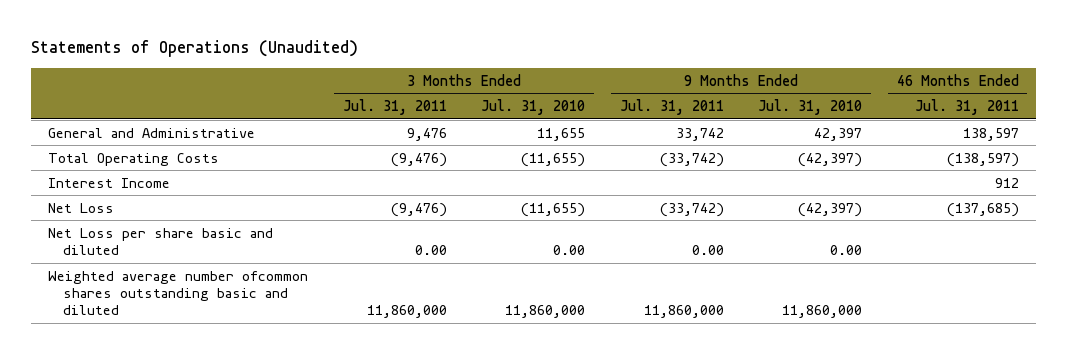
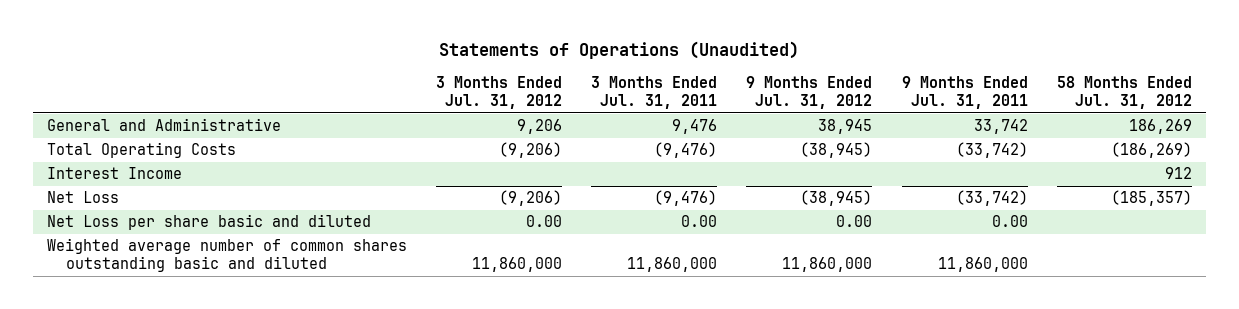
- | 3 Months Ended Jul. 31, 2011 | 3 Months Ended Jul. 31, 2010 | 9 Months Ended Jul. 31, 2011 | 9 Months Ended Jul. 31, 2010 | 46 Months Ended Jul. 31, 2011
+ | 3 Months Ended Jul. 31, 2012 | 3 Months Ended Jul. 31, 2011 | 9 Months Ended Jul. 31, 2012 | 9 Months Ended Jul. 31, 2011 | 58 Months Ended Jul. 31, 2012
- Weighted average number ofcommon shares outstanding basic and diluted | 11,860,000 | 11,860,000 | 11,860,000 | 11,860,000 |
+ Weighted average number of common shares outstanding basic and diluted | 11,860,000 | 11,860,000 | 11,860,000 | 11,860,000 |

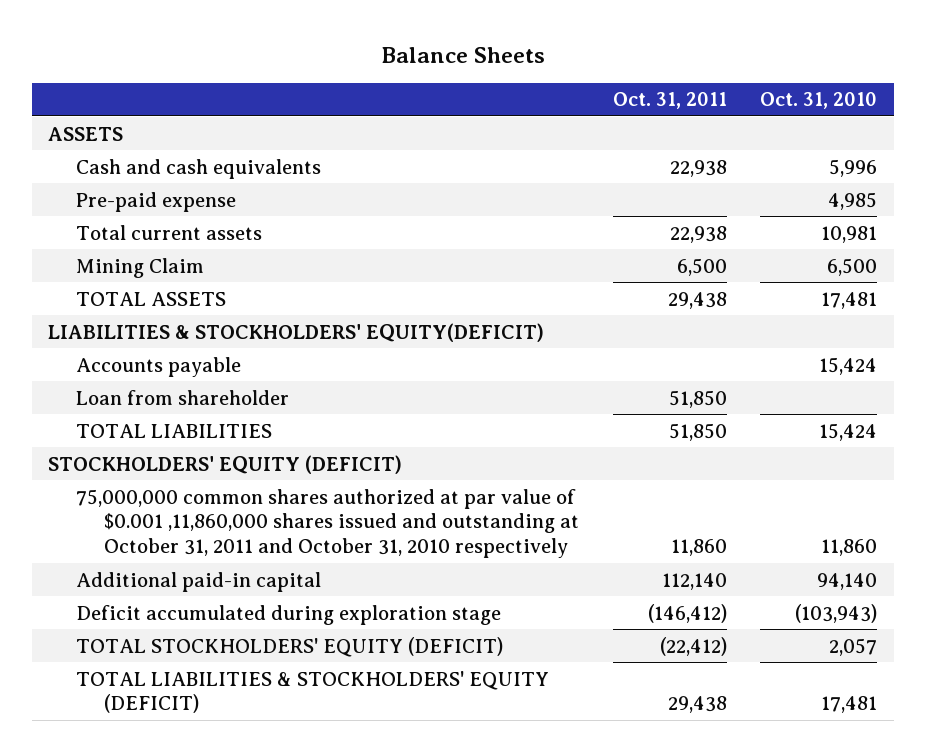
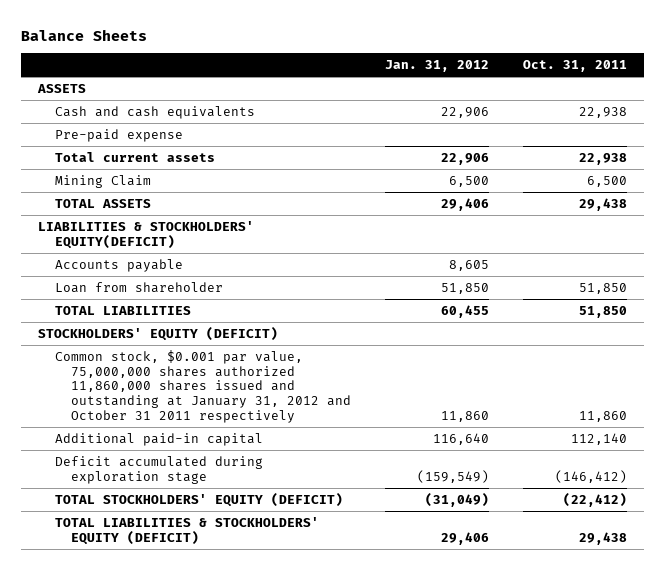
- | Oct. 31, 2011 | Oct. 31, 2010
+ | Jan. 31, 2012 | Oct. 31, 2011
- 75,000,000 common shares authorized at par value of $0.001 ,11,860,000 shares issued and outstanding at October 31, 2011 and October 31, 2010 respectively | 11,860 | 11,860
+ Common stock, $0.001 par value, 75,000,000 shares authorized 11,860,000 shares issued and outstanding at January 31, 2012 and October 31 2011 respectively | 11,860 | 11,860

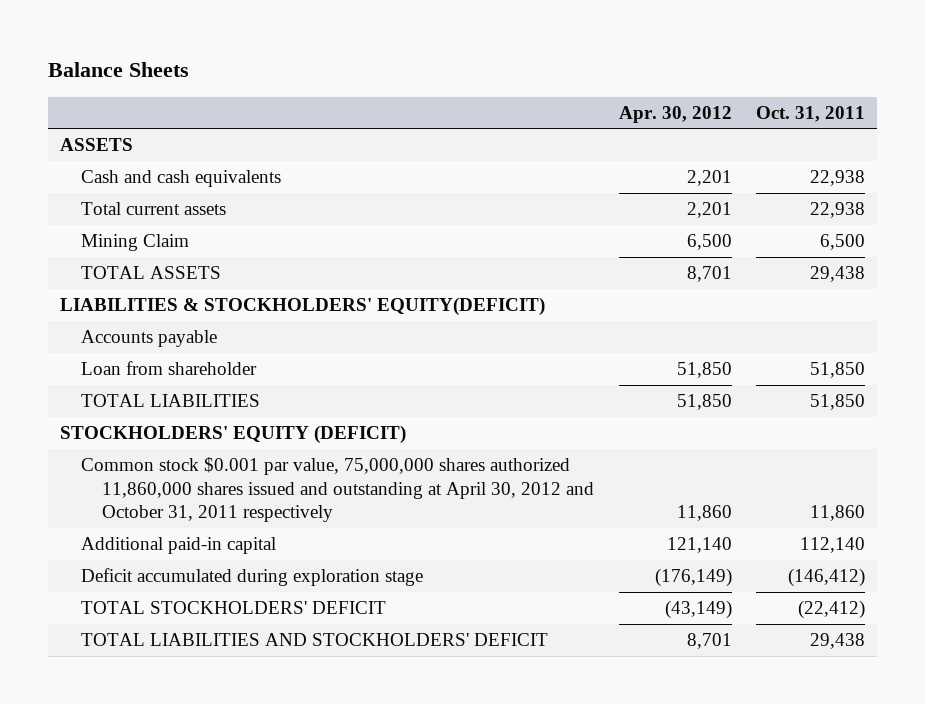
- | Jan. 31, 2012 | Oct. 31, 2011
+ | Apr. 30, 2012 | Oct. 31, 2011
- Pre-paid expense
- Common stock, $0.001 par value, 75,000,000 shares authorized 11,860,000 shares issued and outstanding at January 31, 2012 and October 31 2011 respectively | 11,860 | 11,860
+ Common stock $0.001 par value, 75,000,000 shares authorized 11,860,000 shares issued and outstanding at April 30, 2012 and October 31, 2011 respectively | 11,860 | 11,860
- TOTAL STOCKHOLDERS' EQUITY (DEFICIT) | (31,049) | (22,412)
- TOTAL LIABILITIES & STOCKHOLDERS' EQUITY (DEFICIT) | 29,406 | 29,438
+ TOTAL STOCKHOLDERS' DEFICIT | (43,149) | (22,412)
+ TOTAL LIABILITIES AND STOCKHOLDERS' DEFICIT | 8,701 | 29,438

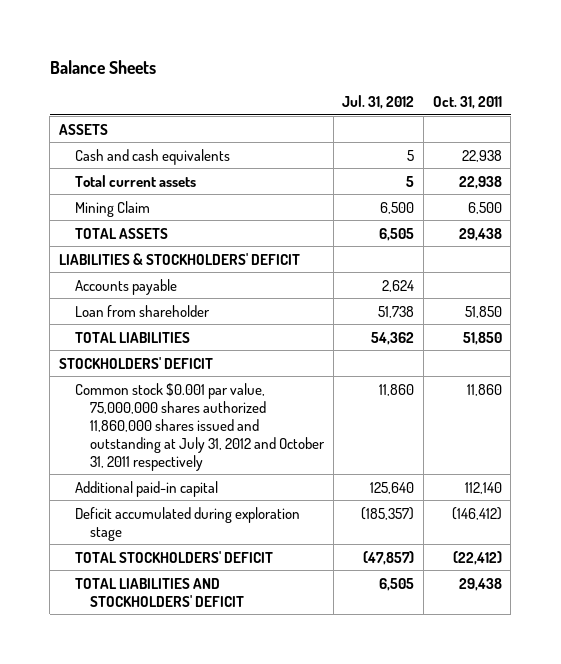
- | Apr. 30, 2012 | Oct. 31, 2011
+ | Jul. 31, 2012 | Oct. 31, 2011
- LIABILITIES & STOCKHOLDERS' EQUITY(DEFICIT)
+ LIABILITIES & STOCKHOLDERS' DEFICIT
- STOCKHOLDERS' EQUITY (DEFICIT)
- Common stock $0.001 par value, 75,000,000 shares authorized 11,860,000 shares issued and outstanding at April 30, 2012 and October 31, 2011 respectively | 11,860 | 11,860
+ STOCKHOLDERS' DEFICIT
+ Common stock $0.001 par value, 75,000,000 shares authorized 11,860,000 shares issued and outstanding at July 31, 2012 and October 31, 2011 respectively | 11,860 | 11,860

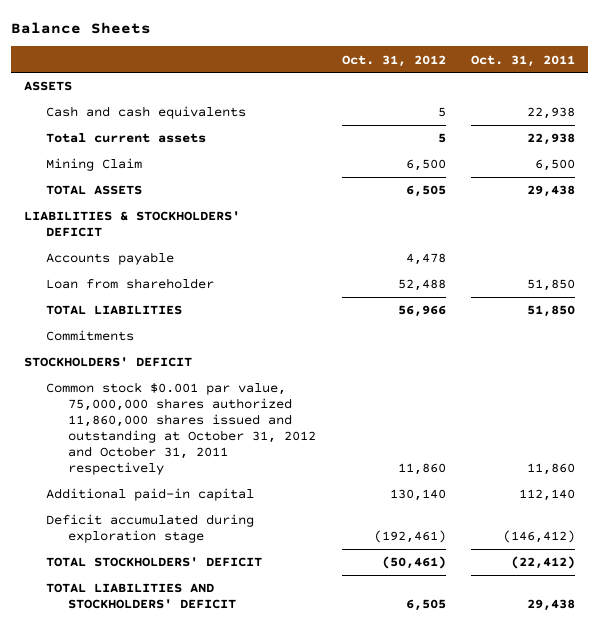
- | Jul. 31, 2012 | Oct. 31, 2011
+ | Oct. 31, 2012 | Oct. 31, 2011
+ Commitments
- Common stock $0.001 par value, 75,000,000 shares authorized 11,860,000 shares issued and outstanding at July 31, 2012 and October 31, 2011 respectively | 11,860 | 11,860
+ Common stock $0.001 par value, 75,000,000 shares authorized 11,860,000 shares issued and outstanding at October 31, 2012 and October 31, 2011 respectively | 11,860 | 11,860

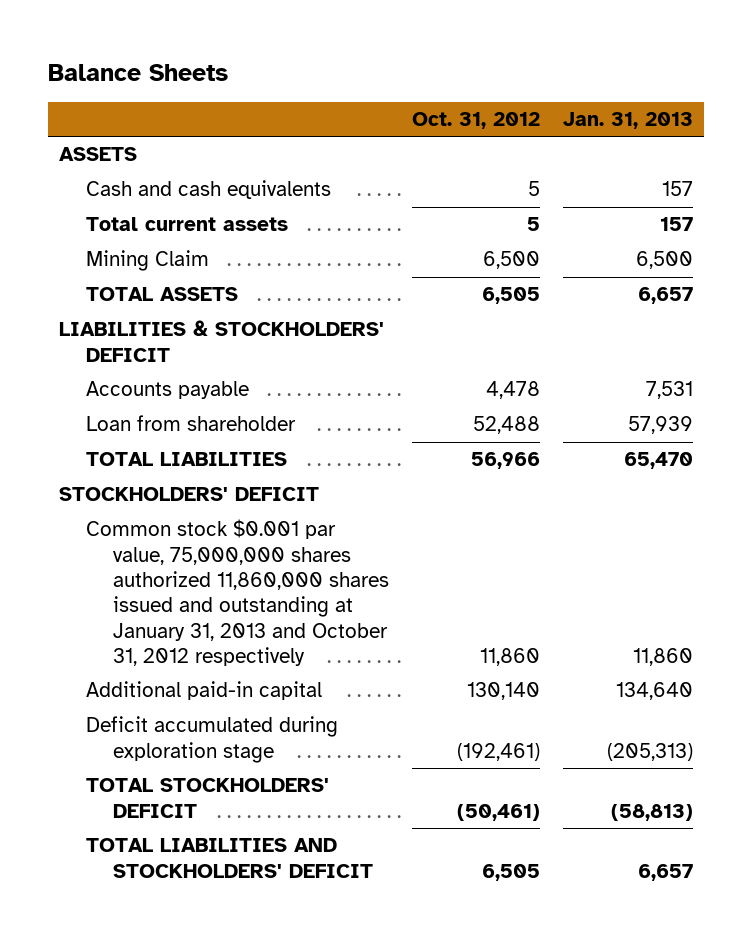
- | Oct. 31, 2012 | Oct. 31, 2011
+ | Oct. 31, 2012 | Jan. 31, 2013
- Commitments
- Common stock $0.001 par value, 75,000,000 shares authorized 11,860,000 shares issued and outstanding at October 31, 2012 and October 31, 2011 respectively | 11,860 | 11,860
+ Common stock $0.001 par value, 75,000,000 shares authorized 11,860,000 shares issued and outstanding at January 31, 2013 and October 31, 2012 respectively | 11,860 | 11,860

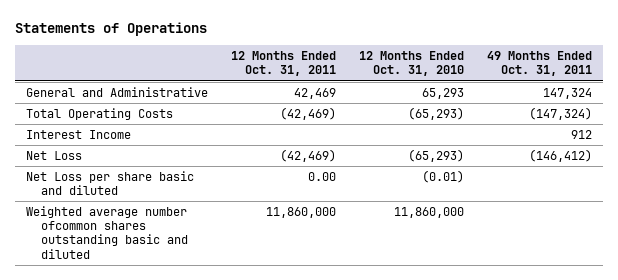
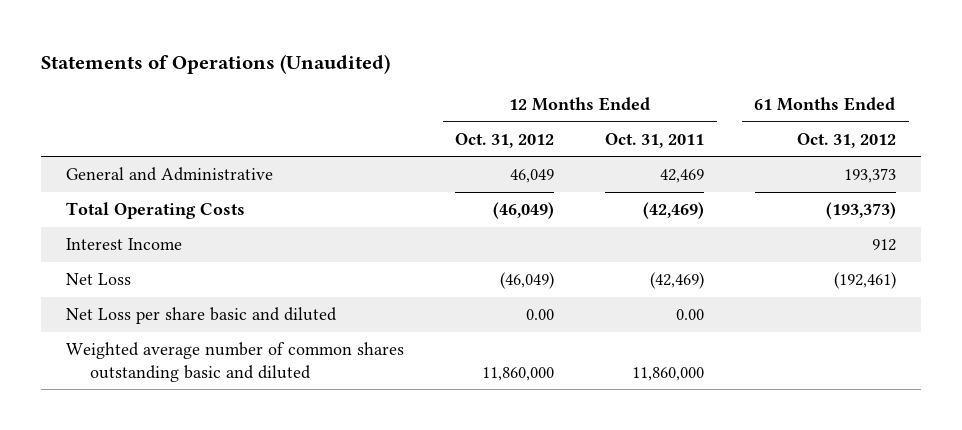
- Statements of Operations
+ Statements of Operations (Unaudited)
- | 12 Months Ended Oct. 31, 2011 | 12 Months Ended Oct. 31, 2010 | 49 Months Ended Oct. 31, 2011
+ | 12 Months Ended Oct. 31, 2012 | 12 Months Ended Oct. 31, 2011 | 61 Months Ended Oct. 31, 2012
- Weighted average number ofcommon shares outstanding basic and diluted | 11,860,000 | 11,860,000 |
+ Weighted average number of common shares outstanding basic and diluted | 11,860,000 | 11,860,000 |

